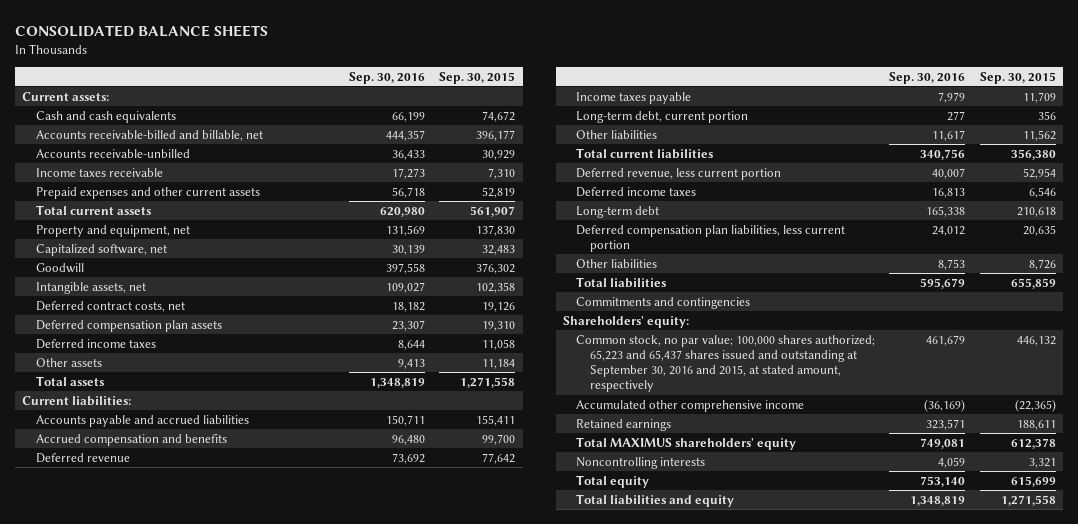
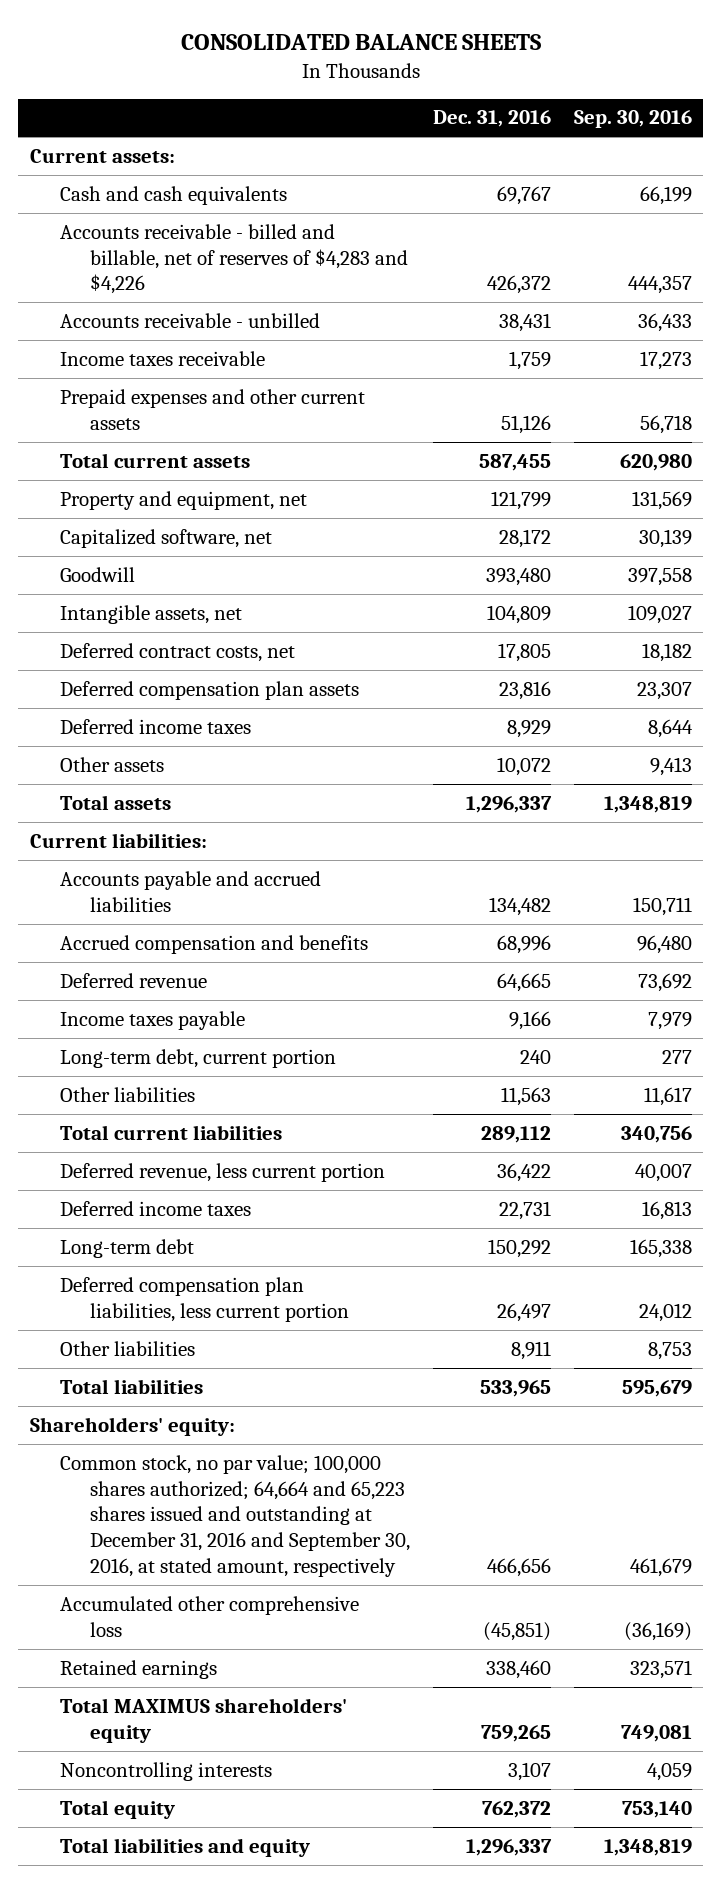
- | Sep. 30, 2016 | Sep. 30, 2015
+ | Dec. 31, 2016 | Sep. 30, 2016
- Accounts receivable-billed and billable, net | 444,357 | 396,177
- Accounts receivable-unbilled | 36,433 | 30,929
+ Accounts receivable - billed and billable, net of reserves of $4,283 and $4,226 | 426,372 | 444,357
+ Accounts receivable - unbilled | 38,431 | 36,433
- Commitments and contingencies
- Common stock, no par value; 100,000 shares authorized; 65,223 and 65,437 shares issued and outstanding at September 30, 2016 and 2015, at stated amount, respectively | 461,679 | 446,132
- Accumulated other comprehensive income | (36,169) | (22,365)
+ Common stock, no par value; 100,000 shares authorized; 64,664 and 65,223 shares issued and outstanding at December 31, 2016 and September 30, 2016, at stated amount, respectively | 466,656 | 461,679
+ Accumulated other comprehensive loss | (45,851) | (36,169)

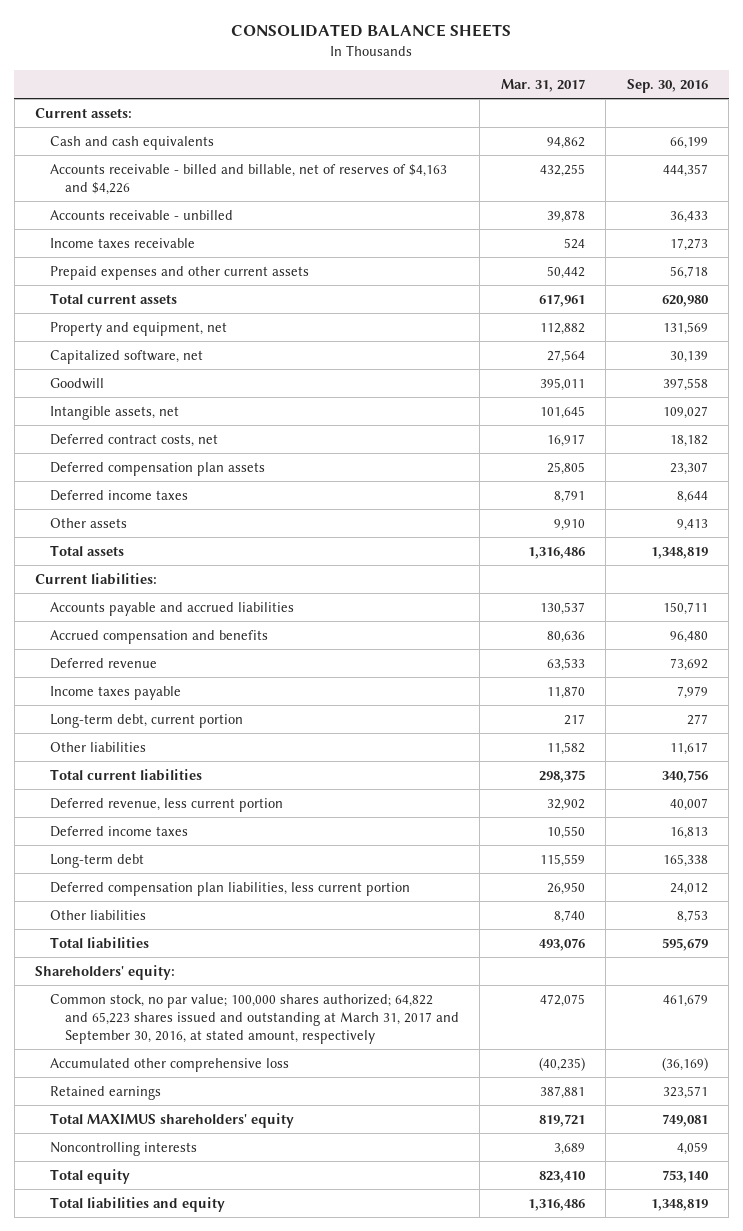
- | Dec. 31, 2016 | Sep. 30, 2016
+ | Mar. 31, 2017 | Sep. 30, 2016
- Accounts receivable - billed and billable, net of reserves of $4,283 and $4,226 | 426,372 | 444,357
+ Accounts receivable - billed and billable, net of reserves of $4,163 and $4,226 | 432,255 | 444,357
- Common stock, no par value; 100,000 shares authorized; 64,664 and 65,223 shares issued and outstanding at December 31, 2016 and September 30, 2016, at stated amount, respectively | 466,656 | 461,679
+ Common stock, no par value; 100,000 shares authorized; 64,822 and 65,223 shares issued and outstanding at March 31, 2017 and September 30, 2016, at stated amount, respectively | 472,075 | 461,679

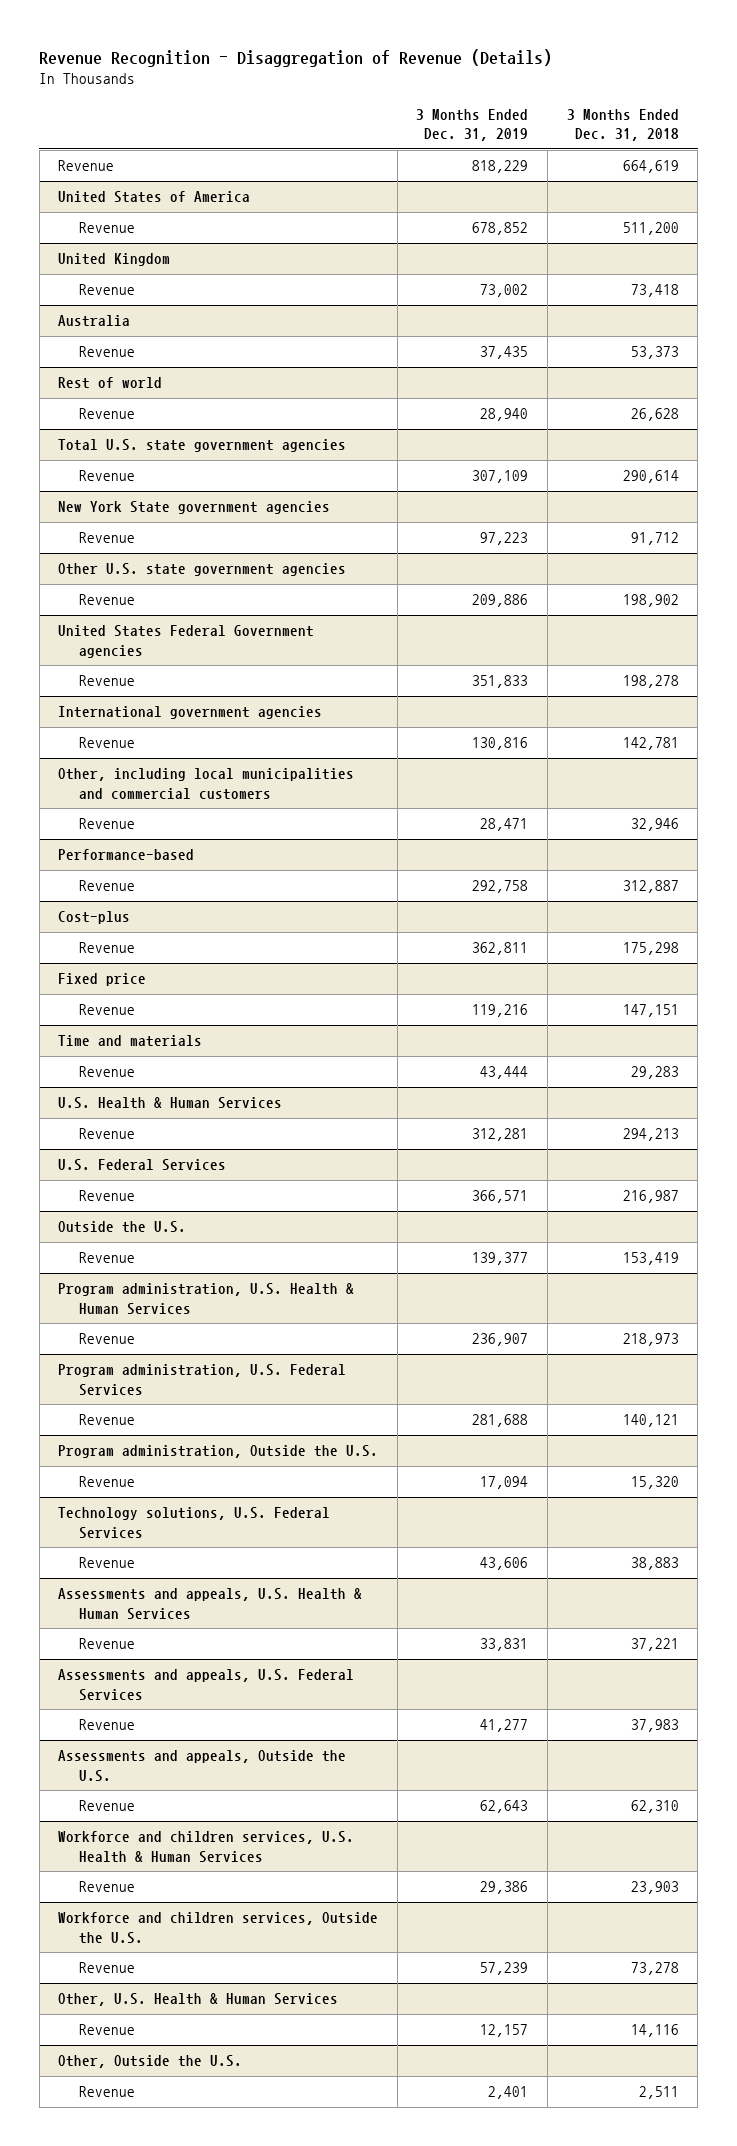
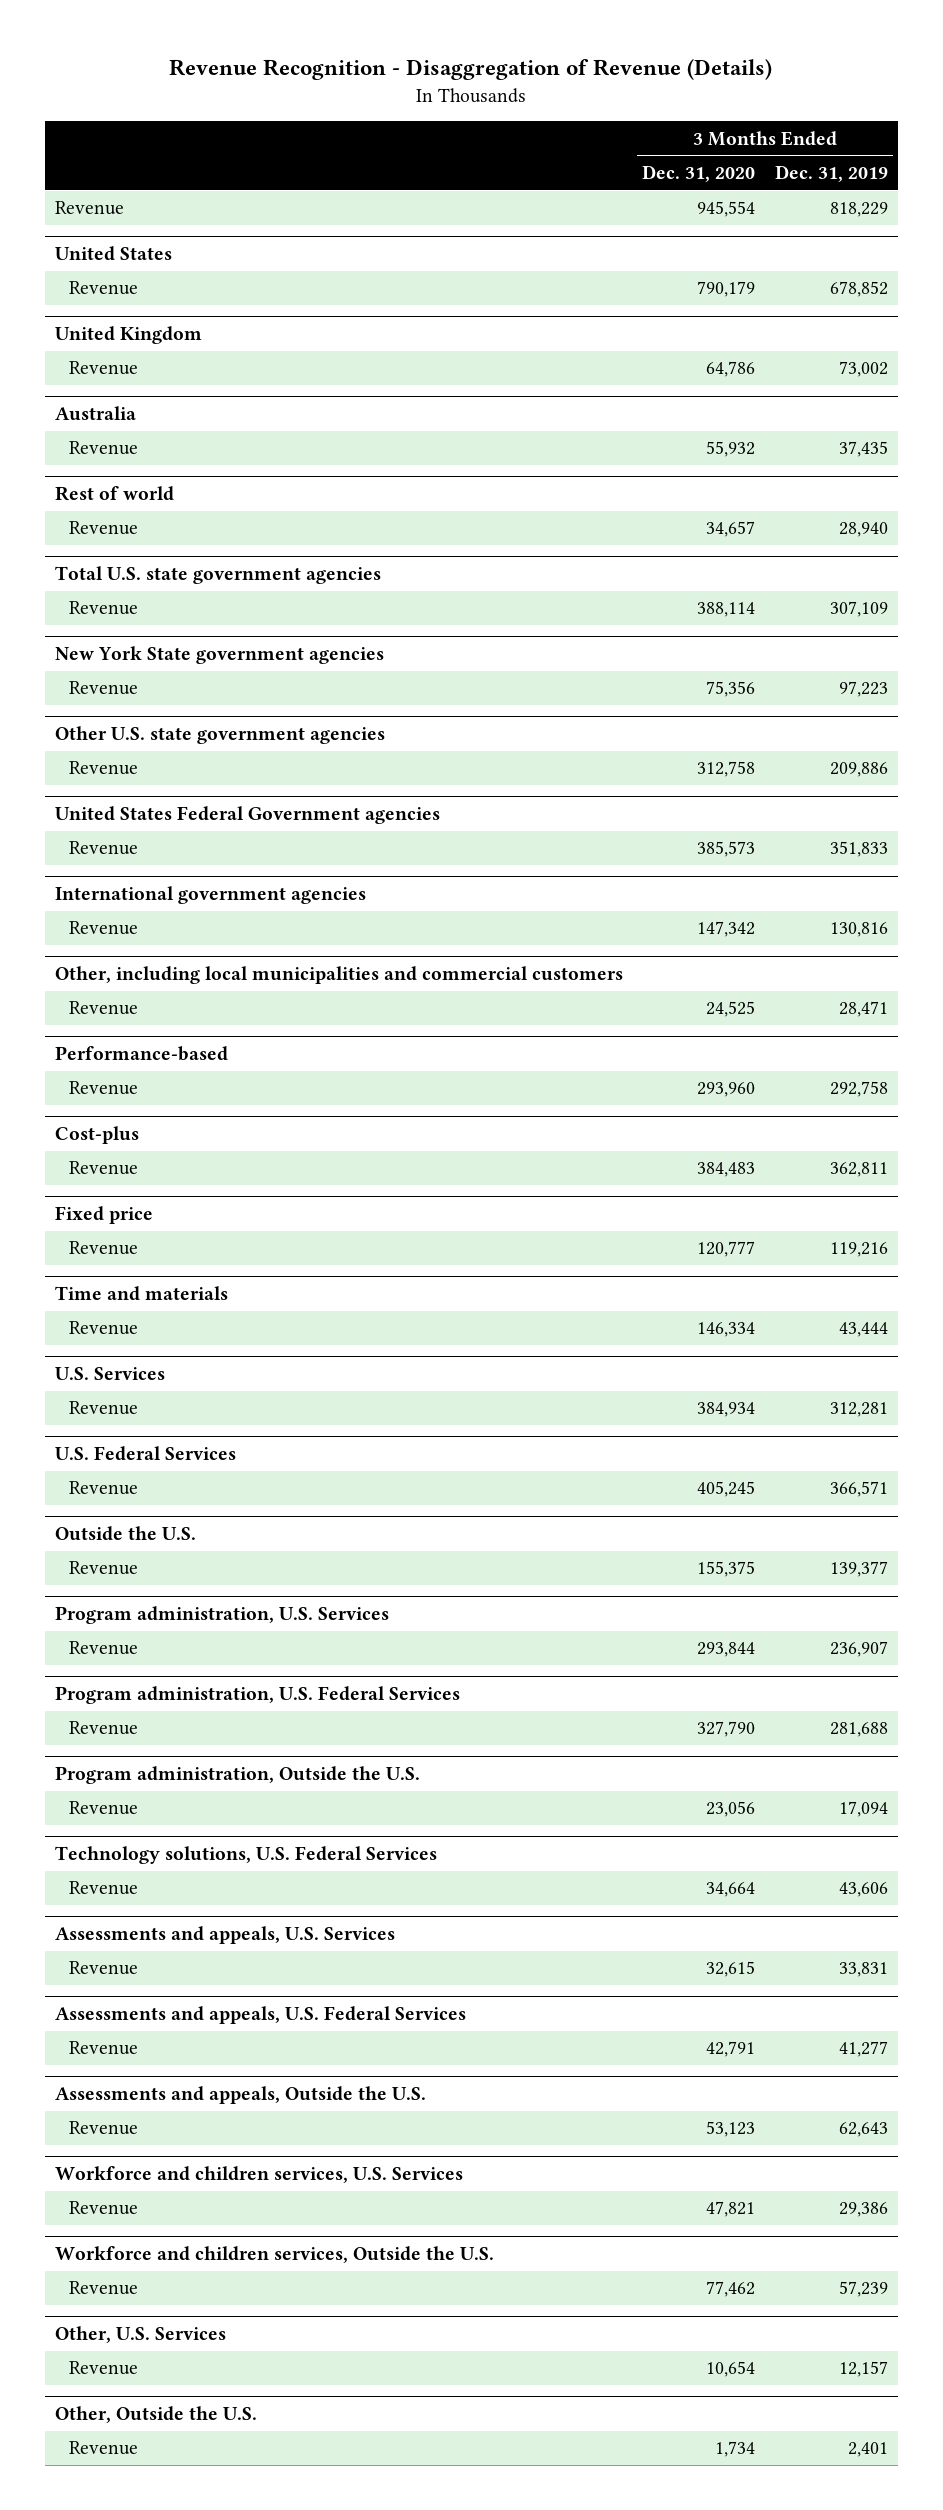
- | 3 Months Ended Dec. 31, 2019 | 3 Months Ended Dec. 31, 2018
+ | 3 Months Ended Dec. 31, 2020 | 3 Months Ended Dec. 31, 2019
- United States of America
+ United States
- U.S. Health & Human Services
+ U.S. Services
- Program administration, U.S. Health & Human Services
+ Program administration, U.S. Services
- Assessments and appeals, U.S. Health & Human Services
+ Assessments and appeals, U.S. Services
- Workforce and children services, U.S. Health & Human Services
+ Workforce and children services, U.S. Services
- Other, U.S. Health & Human Services
+ Other, U.S. Services

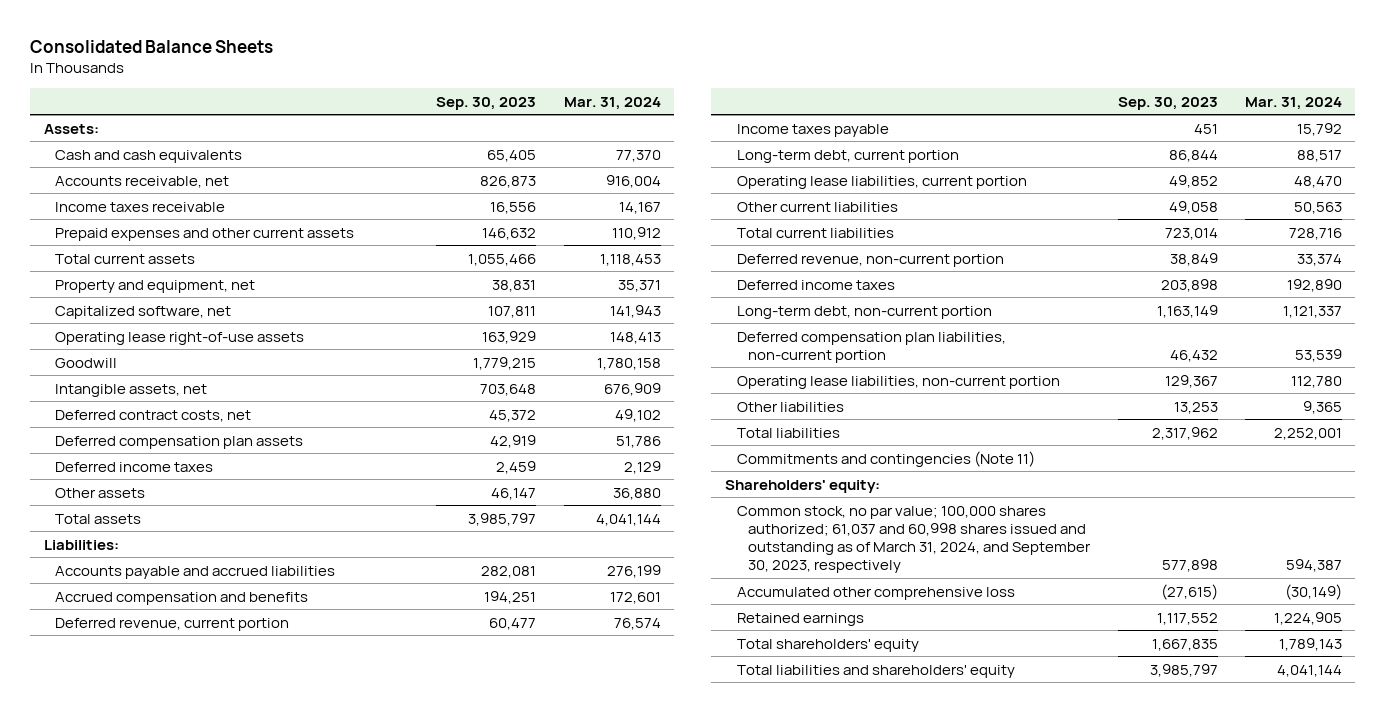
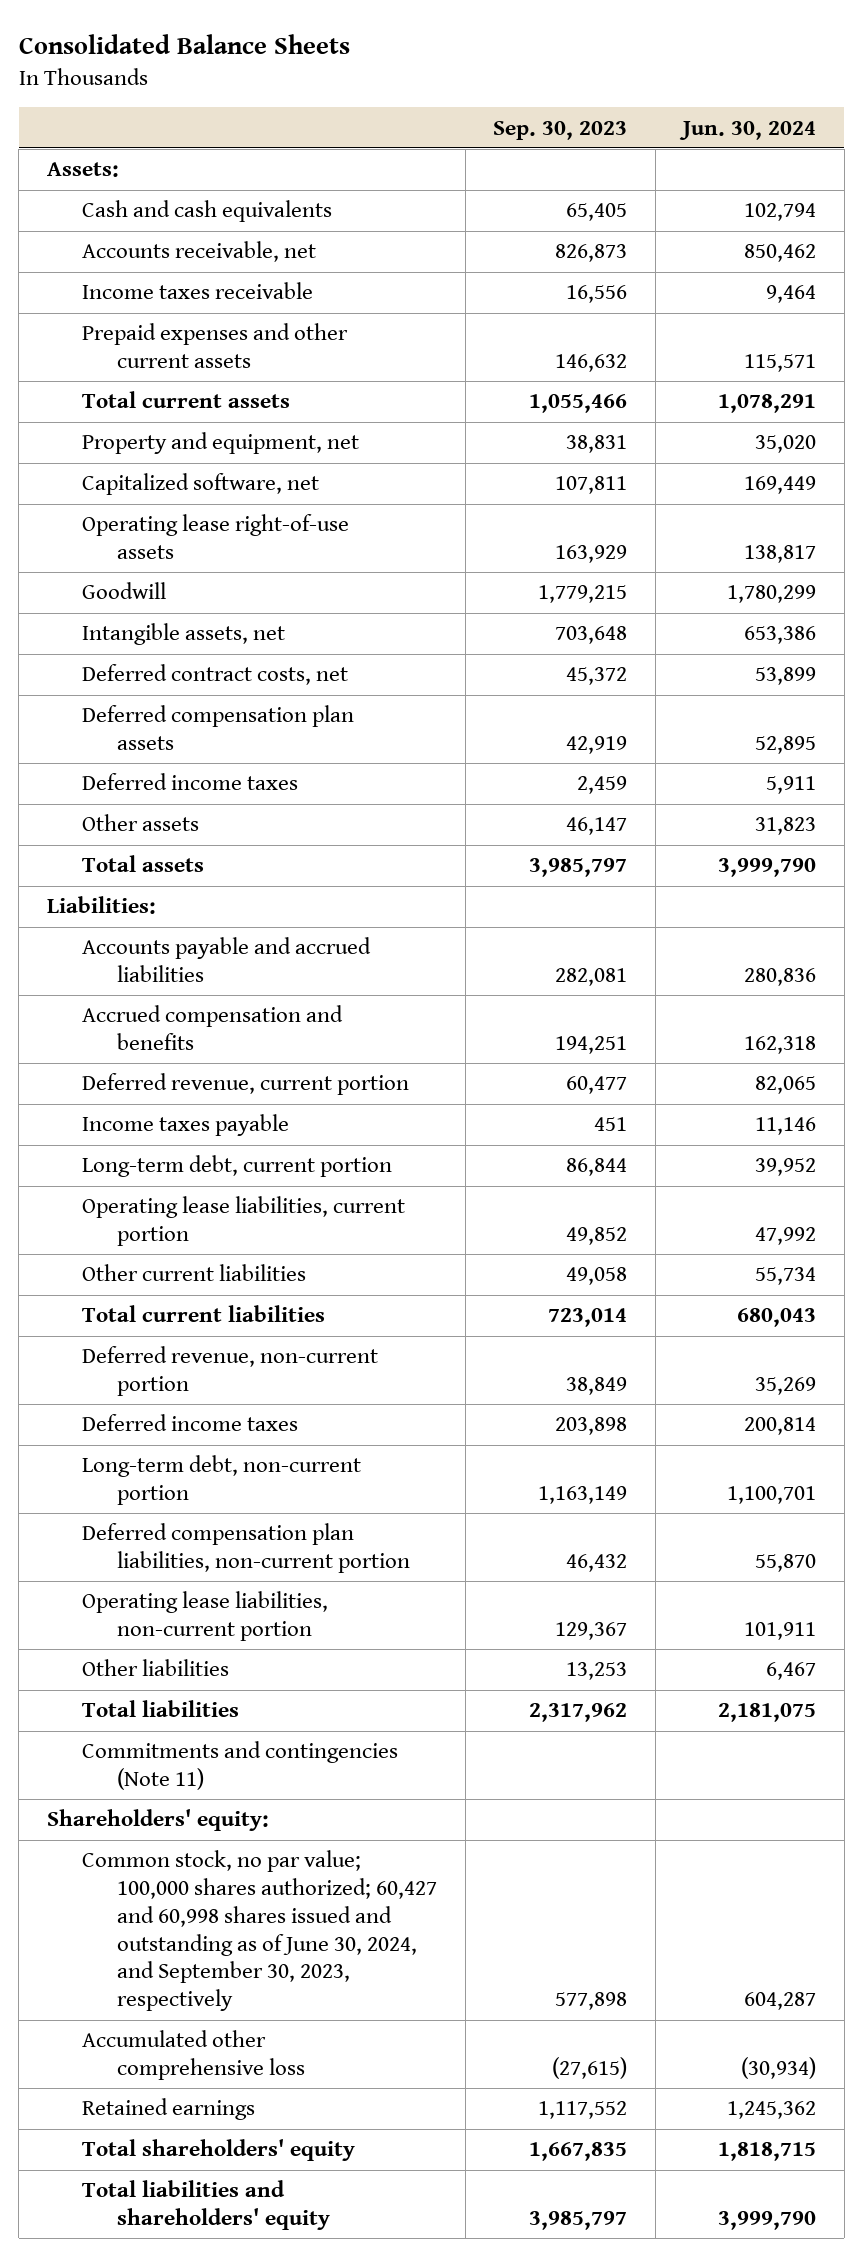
- | Sep. 30, 2023 | Mar. 31, 2024
+ | Sep. 30, 2023 | Jun. 30, 2024
- Common stock, no par value; 100,000 shares authorized; 61,037 and 60,998 shares issued and outstanding as of March 31, 2024, and September 30, 2023, respectively | 577,898 | 594,387
+ Common stock, no par value; 100,000 shares authorized; 60,427 and 60,998 shares issued and outstanding as of June 30, 2024, and September 30, 2023, respectively | 577,898 | 604,287

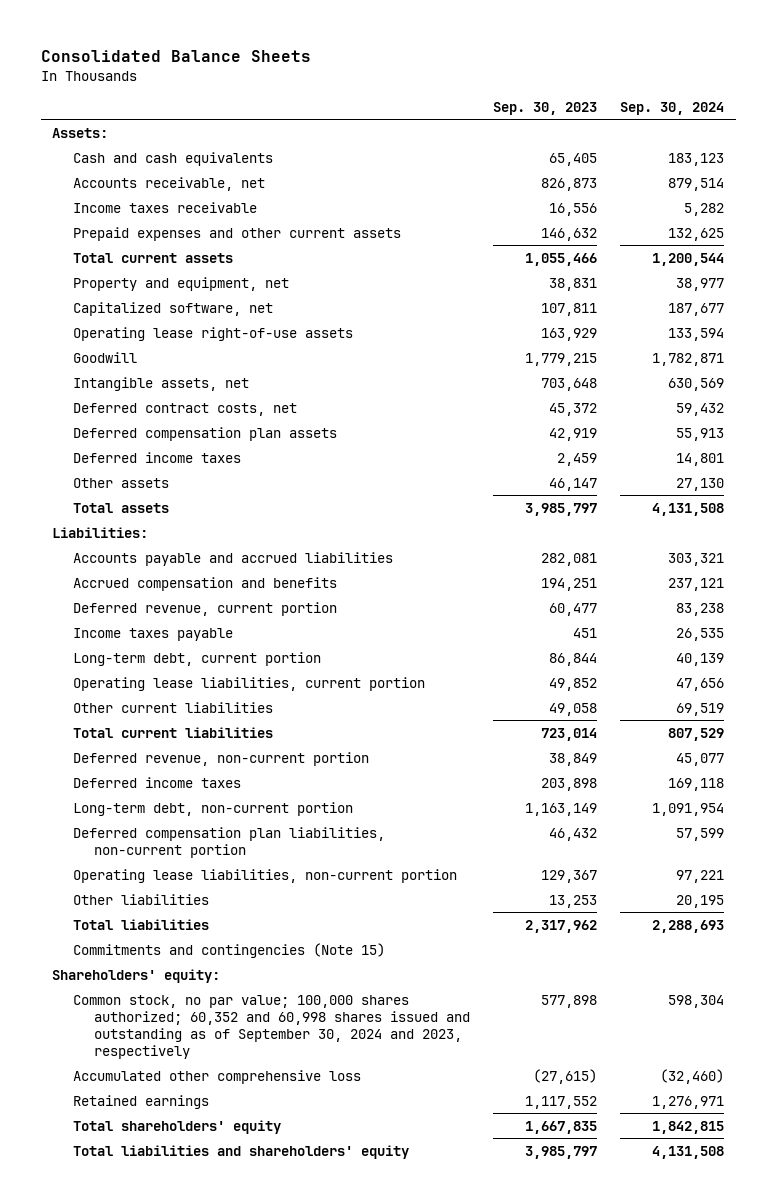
- | Sep. 30, 2023 | Jun. 30, 2024
+ | Sep. 30, 2023 | Sep. 30, 2024
- Commitments and contingencies (Note 11)
+ Commitments and contingencies (Note 15)
- Common stock, no par value; 100,000 shares authorized; 60,427 and 60,998 shares issued and outstanding as of June 30, 2024, and September 30, 2023, respectively | 577,898 | 604,287
+ Common stock, no par value; 100,000 shares authorized; 60,352 and 60,998 shares issued and outstanding as of September 30, 2024 and 2023, respectively | 577,898 | 598,304

